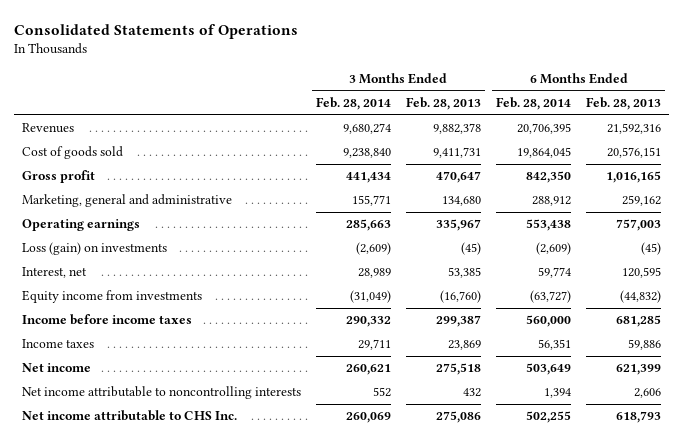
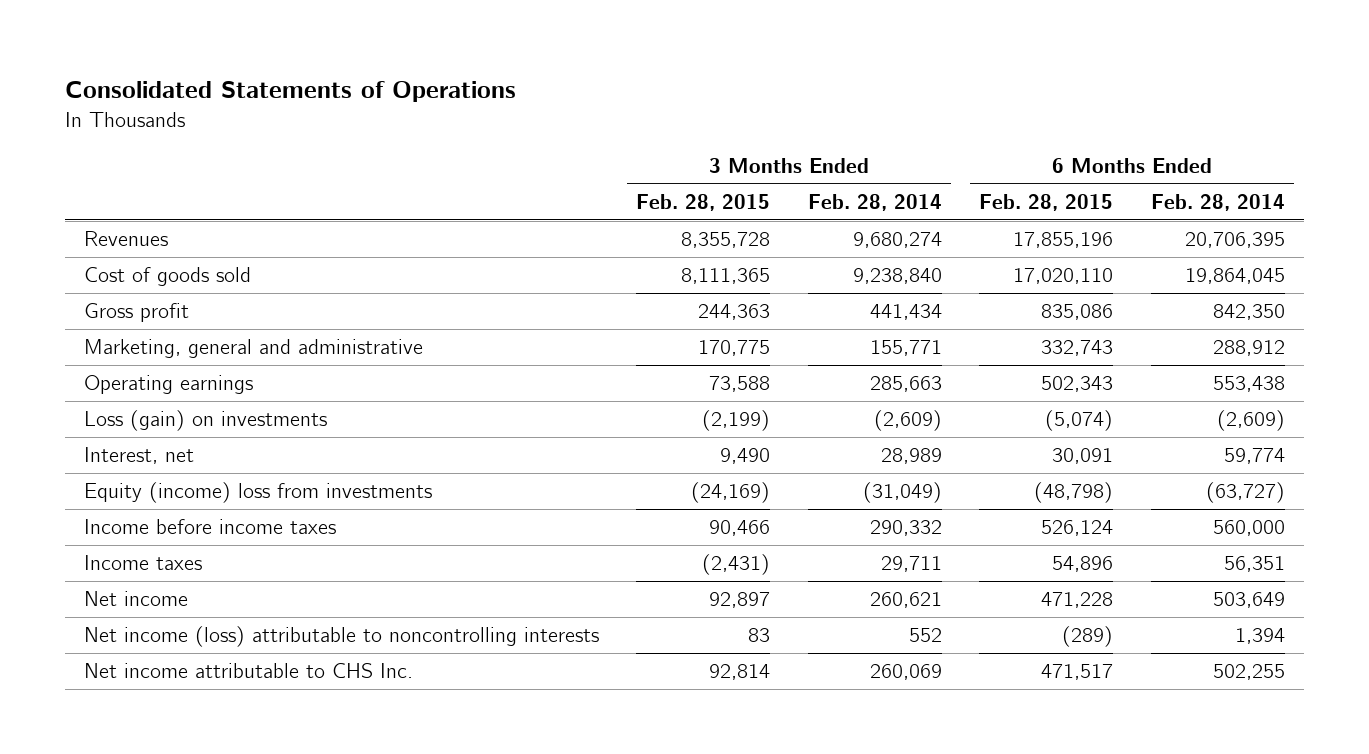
- | 3 Months Ended Feb. 28, 2014 | 3 Months Ended Feb. 28, 2013 | 6 Months Ended Feb. 28, 2014 | 6 Months Ended Feb. 28, 2013
+ | 3 Months Ended Feb. 28, 2015 | 3 Months Ended Feb. 28, 2014 | 6 Months Ended Feb. 28, 2015 | 6 Months Ended Feb. 28, 2014
- Equity income from investments | (31,049) | (16,760) | (63,727) | (44,832)
+ Equity (income) loss from investments | (24,169) | (31,049) | (48,798) | (63,727)
- Net income attributable to noncontrolling interests | 552 | 432 | 1,394 | 2,606
+ Net income (loss) attributable to noncontrolling interests | 83 | 552 | (289) | 1,394

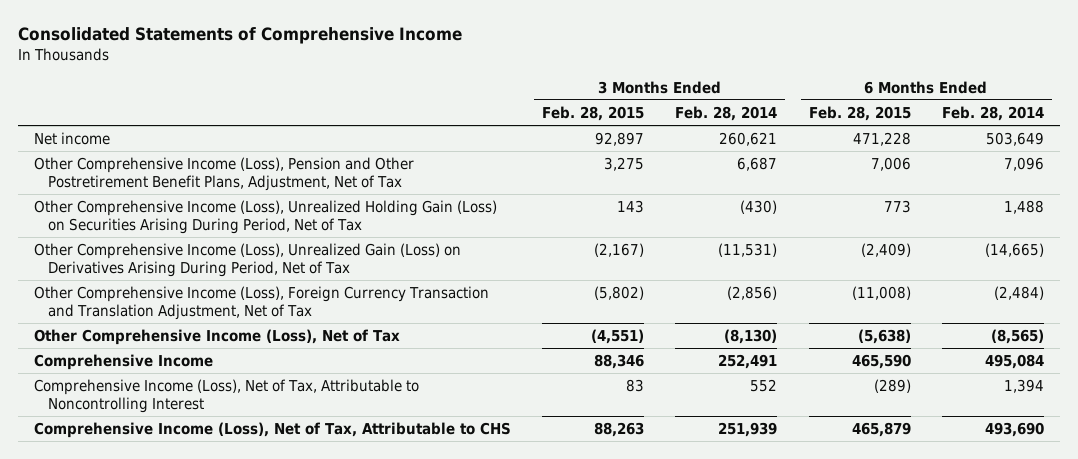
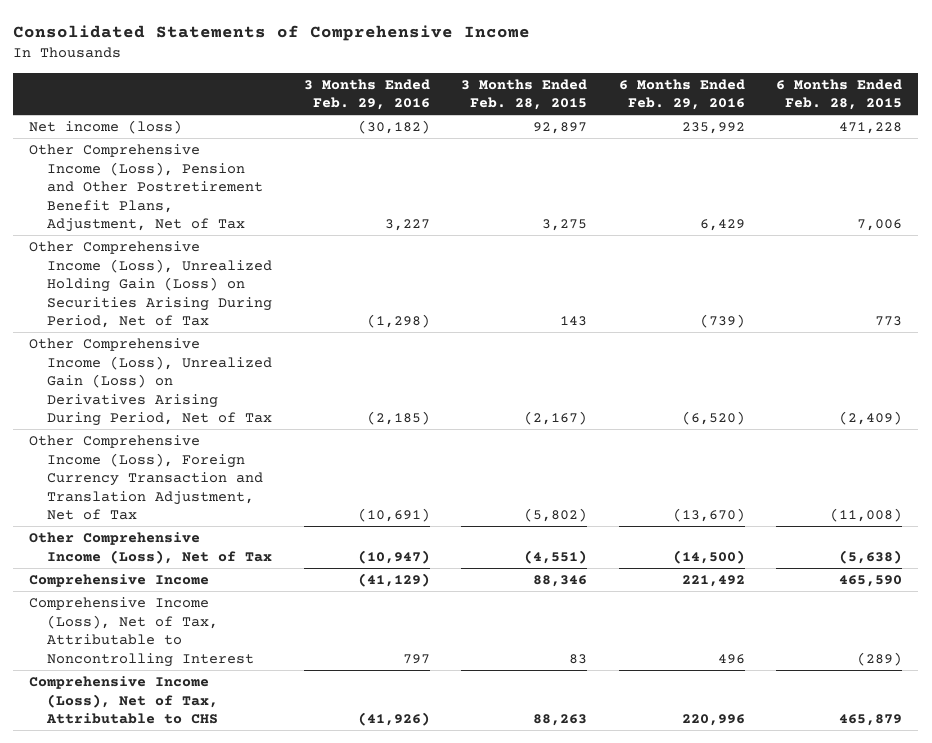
- | 3 Months Ended Feb. 28, 2015 | 3 Months Ended Feb. 28, 2014 | 6 Months Ended Feb. 28, 2015 | 6 Months Ended Feb. 28, 2014
+ | 3 Months Ended Feb. 29, 2016 | 3 Months Ended Feb. 28, 2015 | 6 Months Ended Feb. 29, 2016 | 6 Months Ended Feb. 28, 2015
- Net income | 92,897 | 260,621 | 471,228 | 503,649
+ Net income (loss) | (30,182) | 92,897 | 235,992 | 471,228

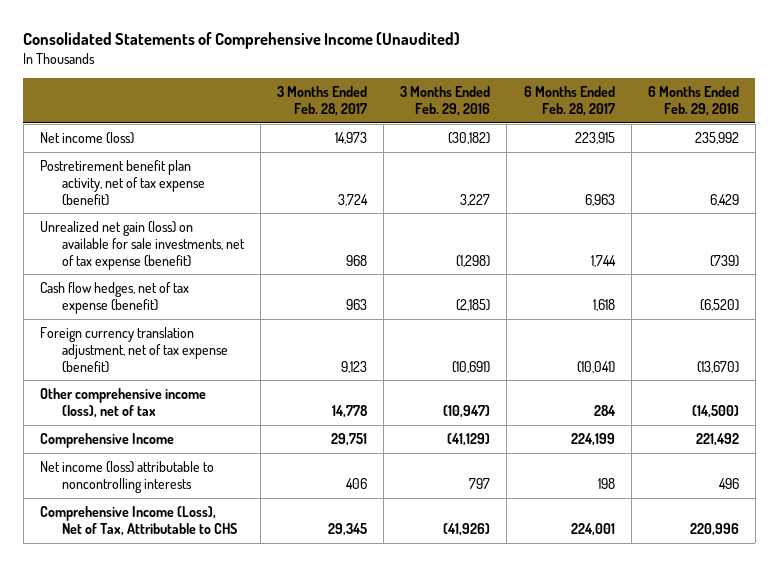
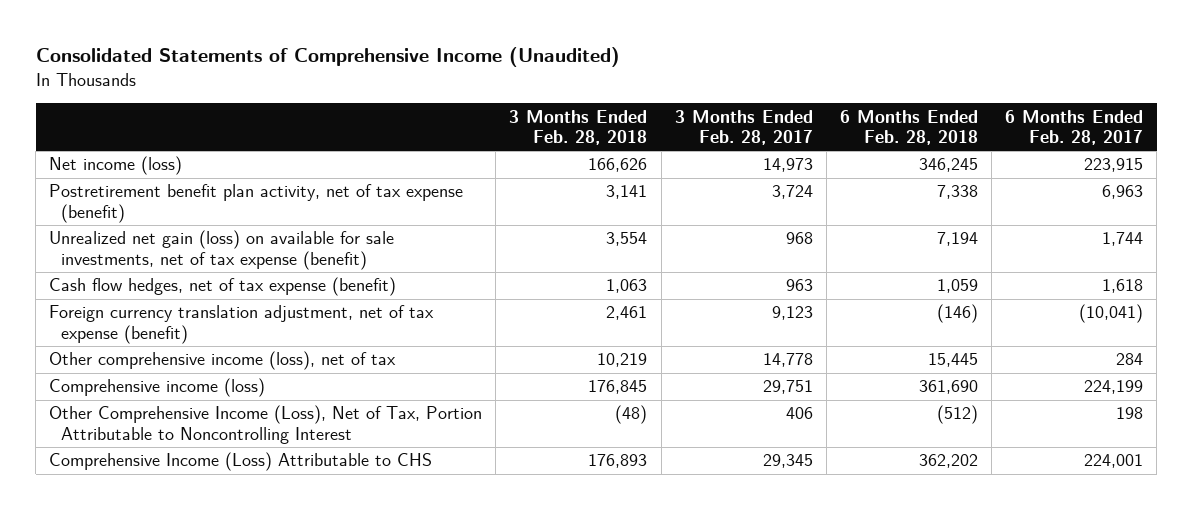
- | 3 Months Ended Feb. 28, 2017 | 3 Months Ended Feb. 29, 2016 | 6 Months Ended Feb. 28, 2017 | 6 Months Ended Feb. 29, 2016
+ | 3 Months Ended Feb. 28, 2018 | 3 Months Ended Feb. 28, 2017 | 6 Months Ended Feb. 28, 2018 | 6 Months Ended Feb. 28, 2017
- Comprehensive Income | 29,751 | (41,129) | 224,199 | 221,492
- Net income (loss) attributable to noncontrolling interests | 406 | 797 | 198 | 496
- Comprehensive Income (Loss), Net of Tax, Attributable to CHS | 29,345 | (41,926) | 224,001 | 220,996
+ Comprehensive income (loss) | 176,845 | 29,751 | 361,690 | 224,199
+ Other Comprehensive Income (Loss), Net of Tax, Portion Attributable to Noncontrolling Interest | (48) | 406 | (512) | 198
+ Comprehensive Income (Loss) Attributable to CHS | 176,893 | 29,345 | 362,202 | 224,001

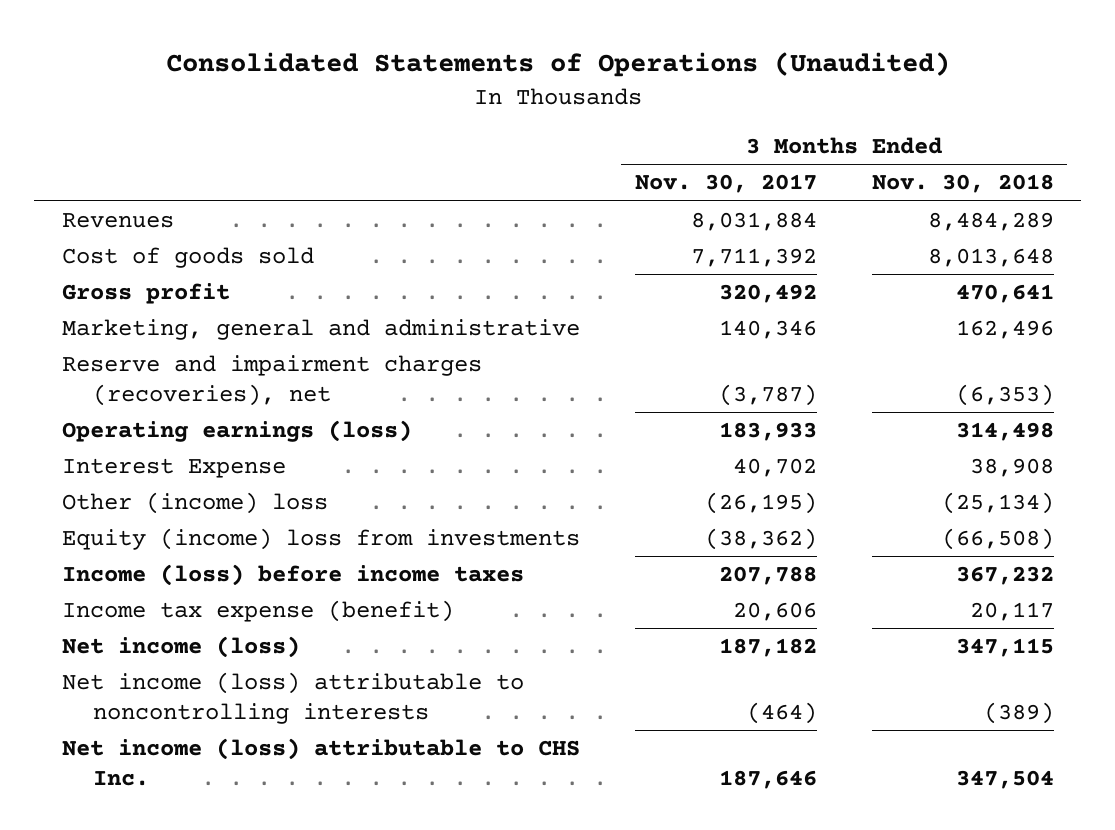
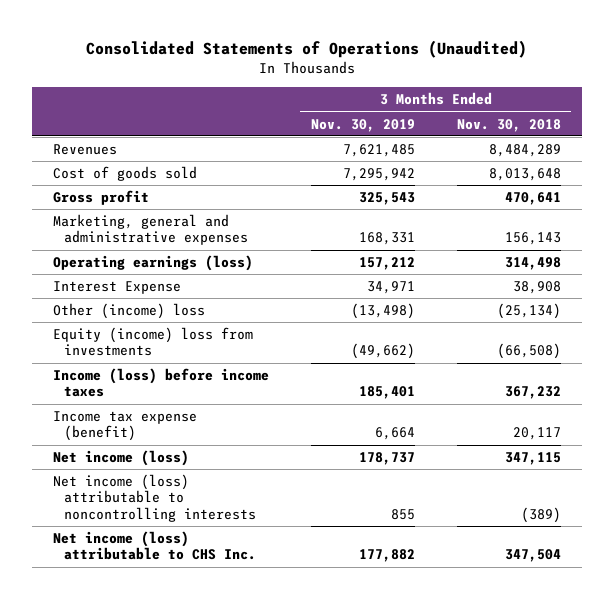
- | 3 Months Ended Nov. 30, 2017 | 3 Months Ended Nov. 30, 2018
+ | 3 Months Ended Nov. 30, 2019 | 3 Months Ended Nov. 30, 2018
- Marketing, general and administrative | 140,346 | 162,496
- Reserve and impairment charges (recoveries), net | (3,787) | (6,353)
+ Marketing, general and administrative expenses | 168,331 | 156,143

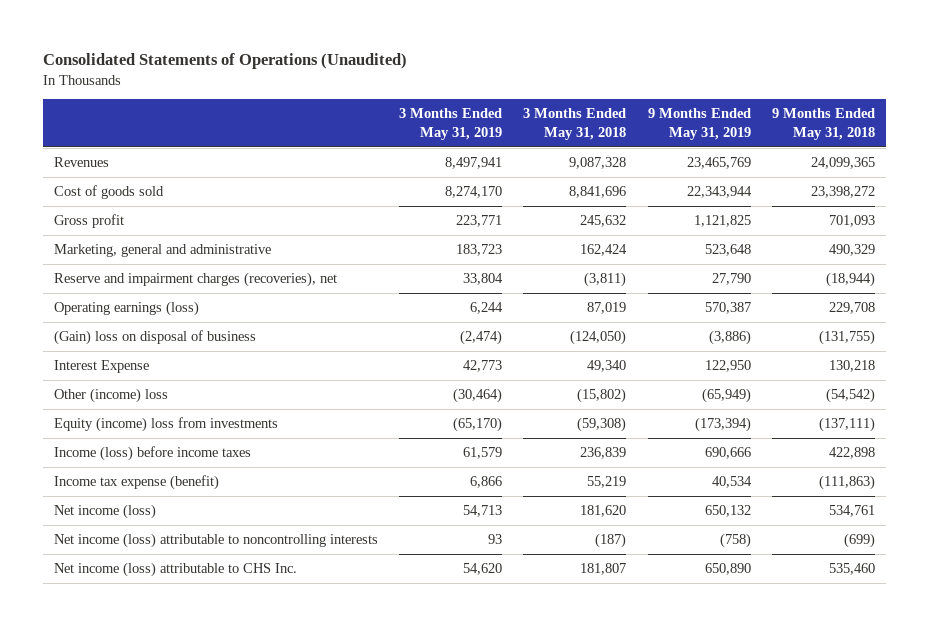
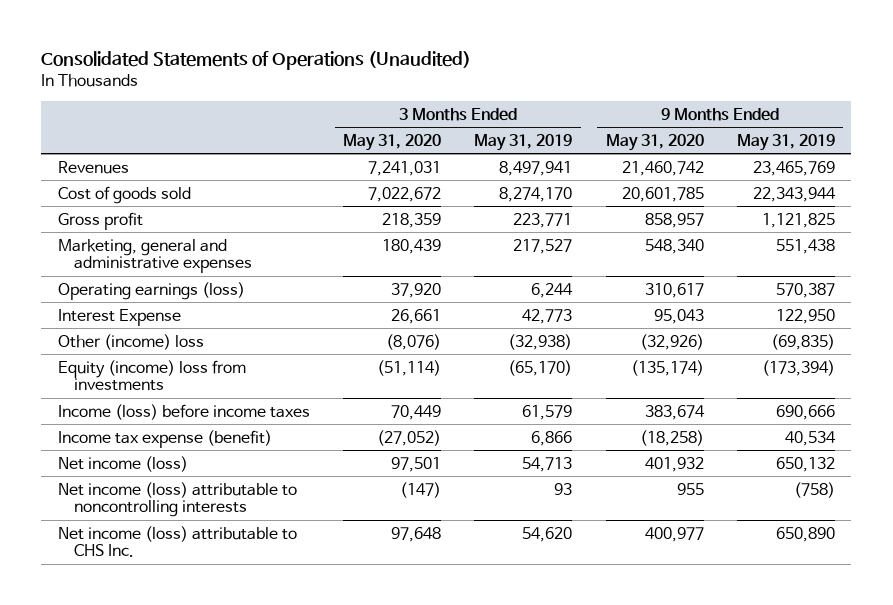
- | 3 Months Ended May 31, 2019 | 3 Months Ended May 31, 2018 | 9 Months Ended May 31, 2019 | 9 Months Ended May 31, 2018
+ | 3 Months Ended May 31, 2020 | 3 Months Ended May 31, 2019 | 9 Months Ended May 31, 2020 | 9 Months Ended May 31, 2019
- Marketing, general and administrative | 183,723 | 162,424 | 523,648 | 490,329
- Reserve and impairment charges (recoveries), net | 33,804 | (3,811) | 27,790 | (18,944)
+ Marketing, general and administrative expenses | 180,439 | 217,527 | 548,340 | 551,438
- (Gain) loss on disposal of business | (2,474) | (124,050) | (3,886) | (131,755)
- Other (income) loss | (30,464) | (15,802) | (65,949) | (54,542)
+ Other (income) loss | (8,076) | (32,938) | (32,926) | (69,835)

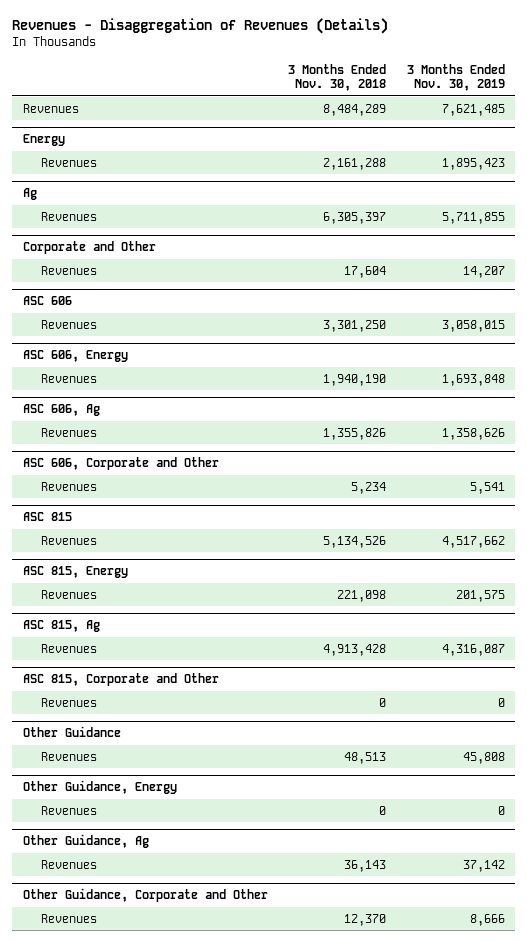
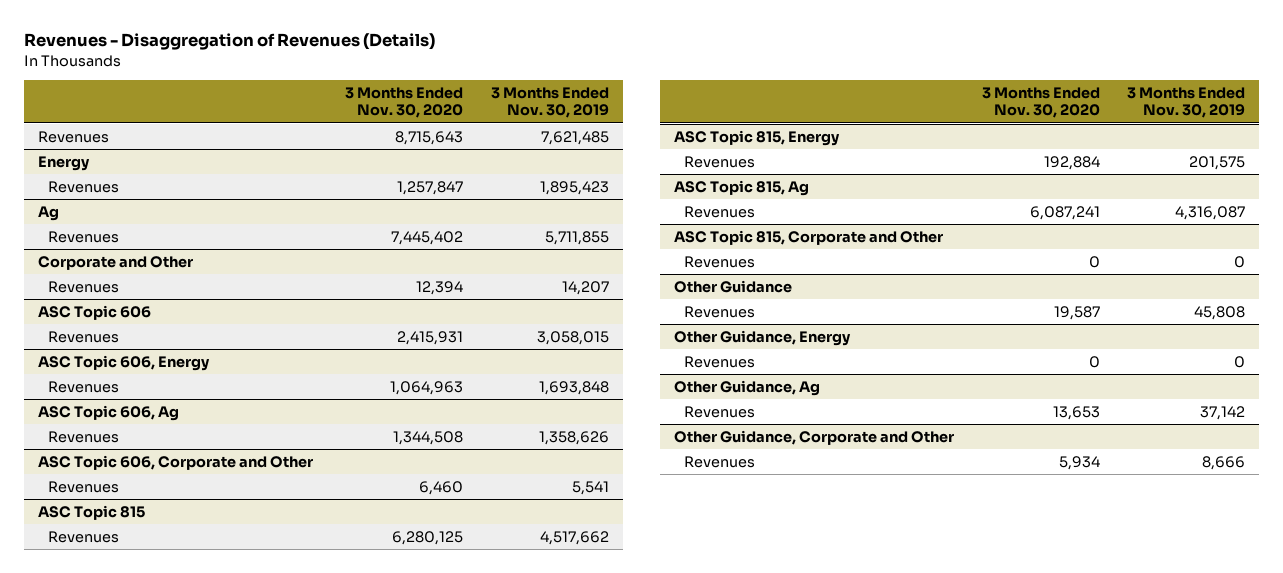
- | 3 Months Ended Nov. 30, 2018 | 3 Months Ended Nov. 30, 2019
+ | 3 Months Ended Nov. 30, 2020 | 3 Months Ended Nov. 30, 2019
- ASC 606
+ ASC Topic 606
- ASC 606, Energy
+ ASC Topic 606, Energy
- ASC 606, Ag
+ ASC Topic 606, Ag
- ASC 606, Corporate and Other
+ ASC Topic 606, Corporate and Other
- ASC 815
+ ASC Topic 815
- ASC 815, Energy
+ ASC Topic 815, Energy
- ASC 815, Ag
+ ASC Topic 815, Ag
- ASC 815, Corporate and Other
+ ASC Topic 815, Corporate and Other

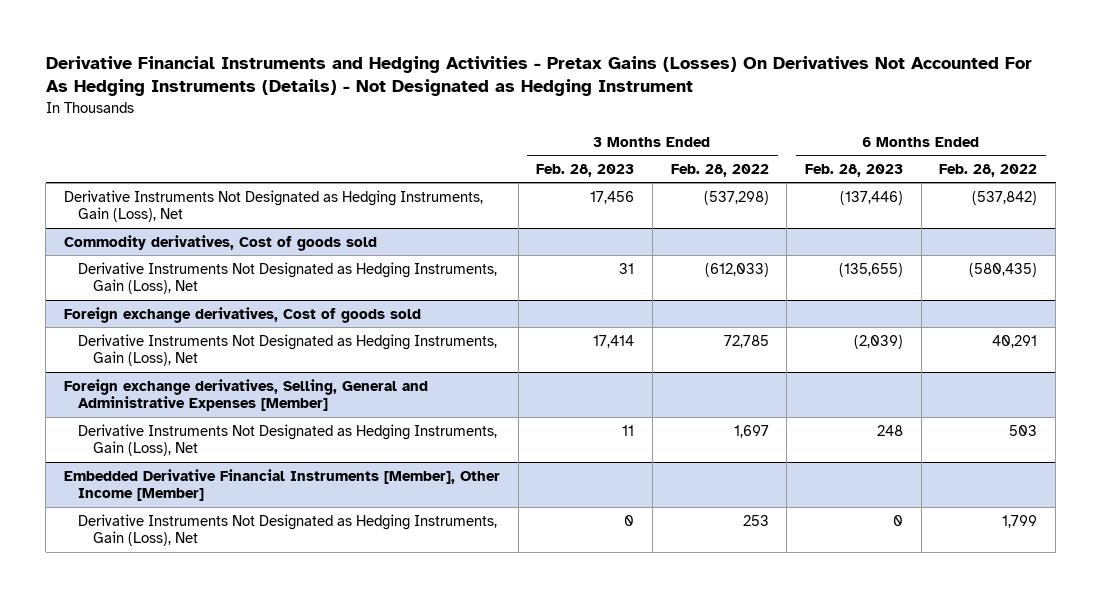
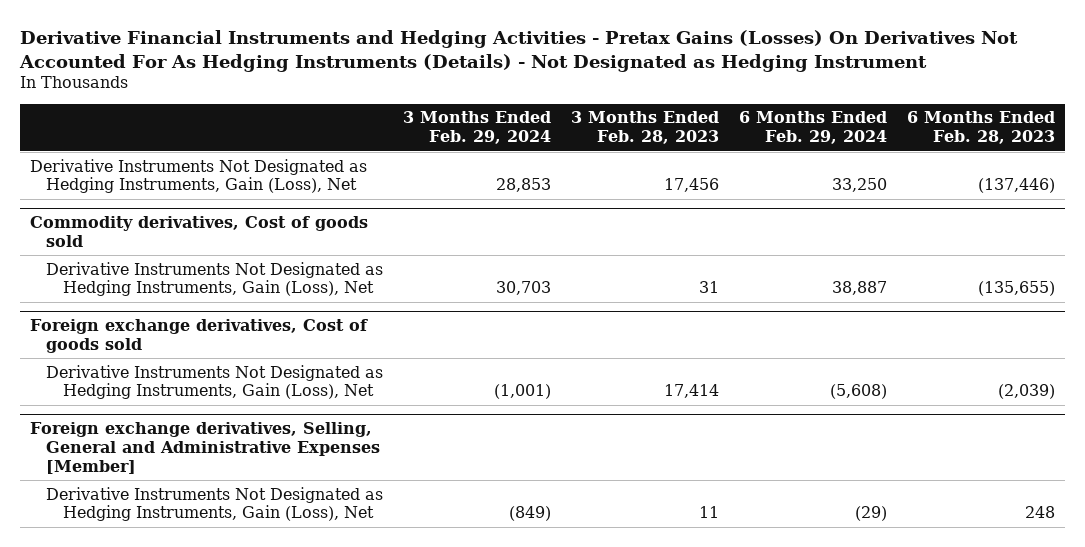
- | 3 Months Ended Feb. 28, 2023 | 3 Months Ended Feb. 28, 2022 | 6 Months Ended Feb. 28, 2023 | 6 Months Ended Feb. 28, 2022
+ | 3 Months Ended Feb. 29, 2024 | 3 Months Ended Feb. 28, 2023 | 6 Months Ended Feb. 29, 2024 | 6 Months Ended Feb. 28, 2023
- Embedded Derivative Financial Instruments [Member], Other Income [Member]
- Derivative Instruments Not Designated as Hedging Instruments, Gain (Loss), Net | 0 | 253 | 0 | 1,799

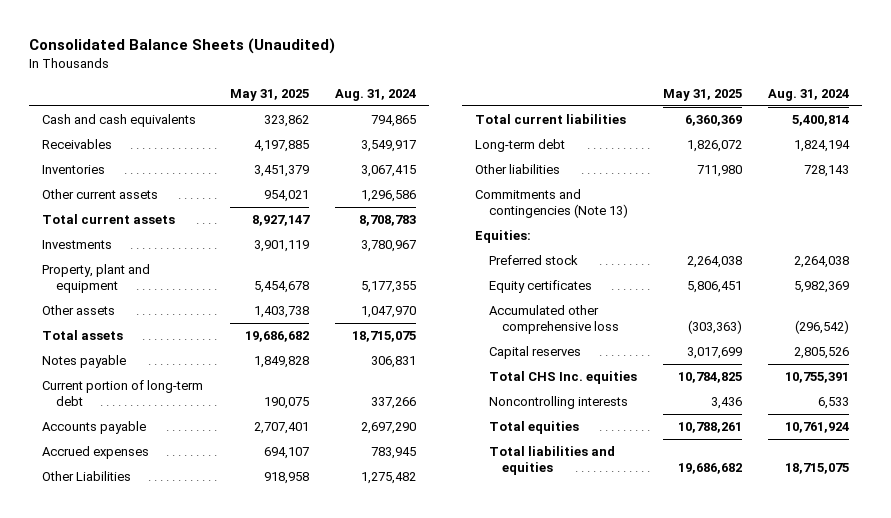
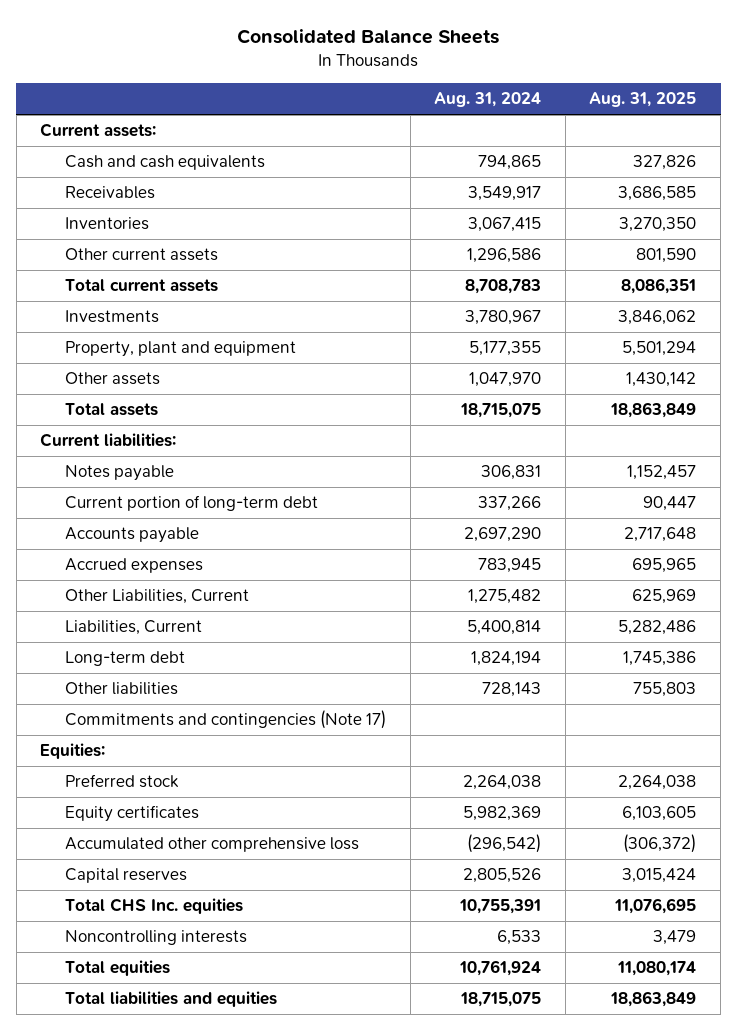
- Consolidated Balance Sheets (Unaudited)
+ Consolidated Balance Sheets
- | May 31, 2025 | Aug. 31, 2024
+ | Aug. 31, 2024 | Aug. 31, 2025
+ Current assets:
+ Current liabilities:
- Other Liabilities | 918,958 | 1,275,482
- Total current liabilities | 6,360,369 | 5,400,814
+ Other Liabilities, Current | 1,275,482 | 625,969
+ Liabilities, Current | 5,400,814 | 5,282,486
- Commitments and contingencies (Note 13)
+ Commitments and contingencies (Note 17)

